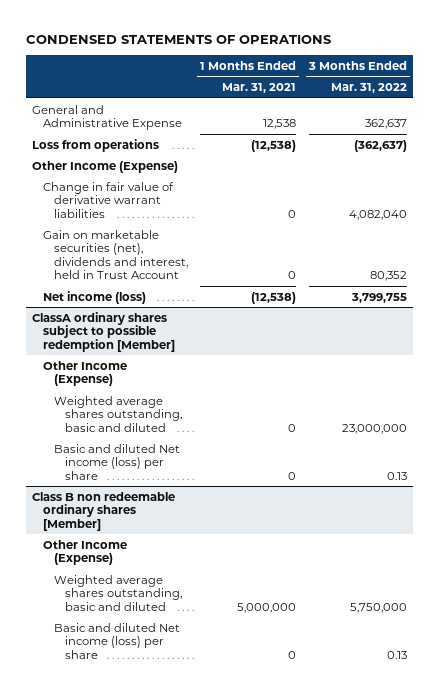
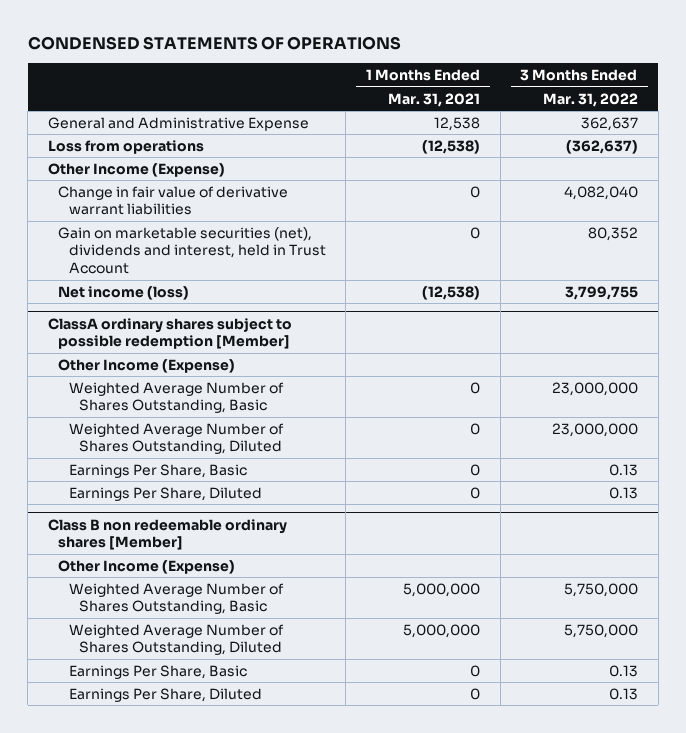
@ ClassA ordinary shares subject to possible redemption [Member]
- Weighted average shares outstanding, basic and diluted | 0 | 23,000,000
- Basic and diluted Net income (loss) per share | 0 | 0.13
+ Weighted Average Number of Shares Outstanding, Basic | 0 | 23,000,000
+ Weighted Average Number of Shares Outstanding, Diluted | 0 | 23,000,000
+ Earnings Per Share, Basic | 0 | 0.13
+ Earnings Per Share, Diluted | 0 | 0.13
@ Class B non redeemable ordinary shares [Member]
- Weighted average shares outstanding, basic and diluted | 5,000,000 | 5,750,000
- Basic and diluted Net income (loss) per share | 0 | 0.13
+ Weighted Average Number of Shares Outstanding, Basic | 5,000,000 | 5,750,000
+ Weighted Average Number of Shares Outstanding, Diluted | 5,000,000 | 5,750,000
+ Earnings Per Share, Basic | 0 | 0.13
+ Earnings Per Share, Diluted | 0 | 0.13

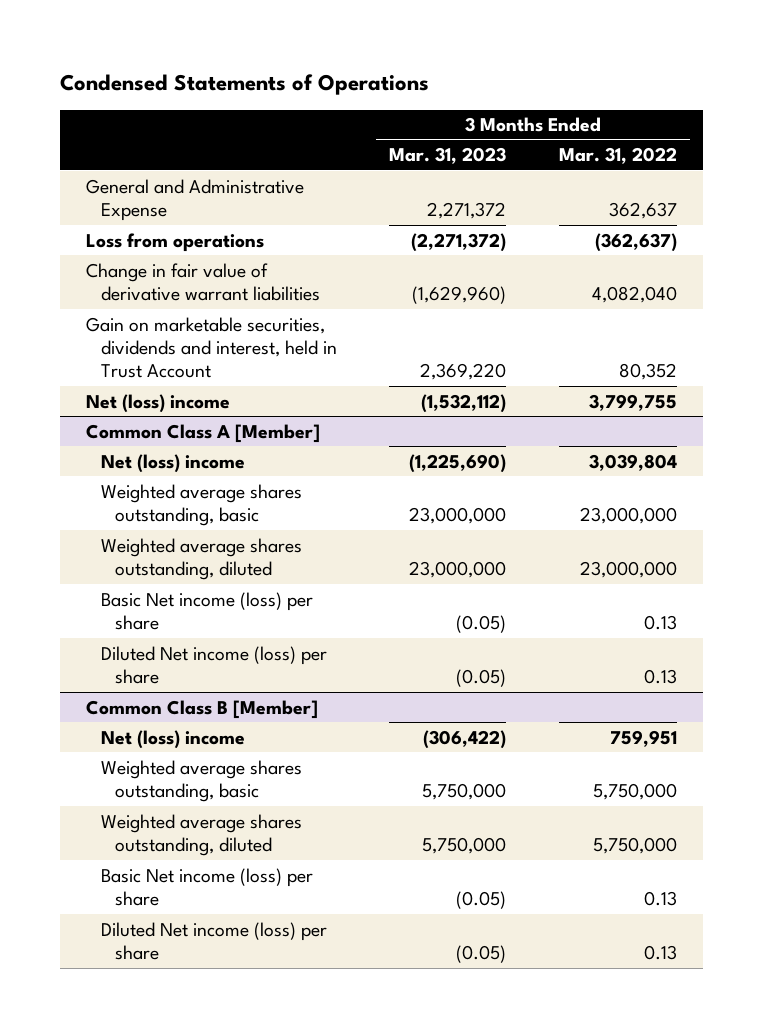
- CONDENSED STATEMENTS OF OPERATIONS
+ Condensed Statements of Operations
- | 1 Months Ended Mar. 31, 2021 | 3 Months Ended Mar. 31, 2022
+ | 3 Months Ended Mar. 31, 2023 | 3 Months Ended Mar. 31, 2022
- Other Income (Expense)
- Gain on marketable securities (net), dividends and interest, held in Trust Account | 0 | 80,352
- Net income (loss) | (12,538) | 3,799,755
- ClassA ordinary shares subject to possible redemption [Member]
- Other Income (Expense)
- Weighted Average Number of Shares Outstanding, Basic | 0 | 23,000,000
- Weighted Average Number of Shares Outstanding, Diluted | 0 | 23,000,000
- Earnings Per Share, Basic | 0 | 0.13
- Earnings Per Share, Diluted | 0 | 0.13
- Class B non redeemable ordinary shares [Member]
- Other Income (Expense)
- Weighted Average Number of Shares Outstanding, Basic | 5,000,000 | 5,750,000
- Weighted Average Number of Shares Outstanding, Diluted | 5,000,000 | 5,750,000
- Earnings Per Share, Basic | 0 | 0.13
- Earnings Per Share, Diluted | 0 | 0.13
+ Gain on marketable securities, dividends and interest, held in Trust Account | 2,369,220 | 80,352
+ Net (loss) income | (1,532,112) | 3,799,755
+ Common Class A [Member]
+ Net (loss) income | (1,225,690) | 3,039,804
+ Weighted average shares outstanding, basic | 23,000,000 | 23,000,000
+ Weighted average shares outstanding, diluted | 23,000,000 | 23,000,000
+ Basic Net income (loss) per share | (0.05) | 0.13
+ Diluted Net income (loss) per share | (0.05) | 0.13
+ Common Class B [Member]
+ Net (loss) income | (306,422) | 759,951
+ Weighted average shares outstanding, basic | 5,750,000 | 5,750,000
+ Weighted average shares outstanding, diluted | 5,750,000 | 5,750,000
+ Basic Net income (loss) per share | (0.05) | 0.13
+ Diluted Net income (loss) per share | (0.05) | 0.13

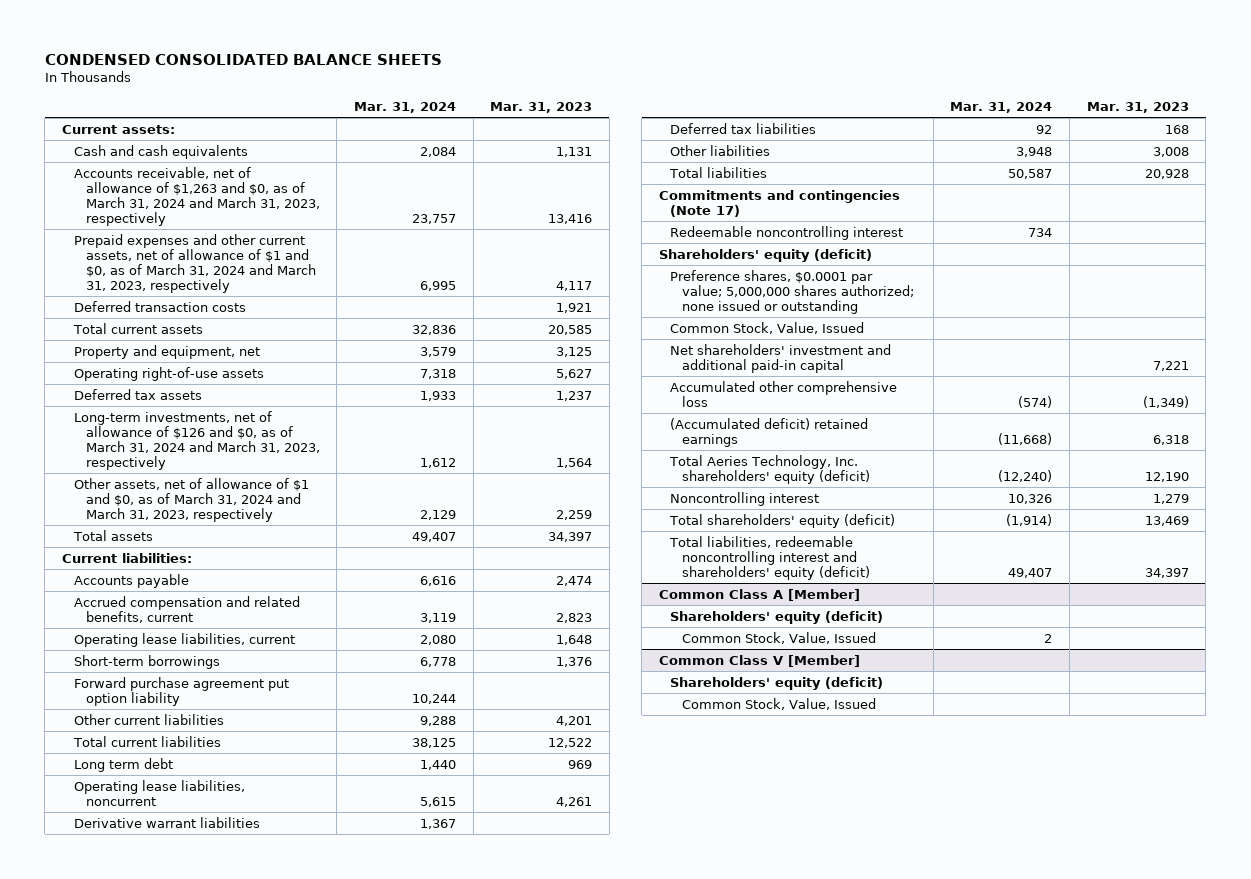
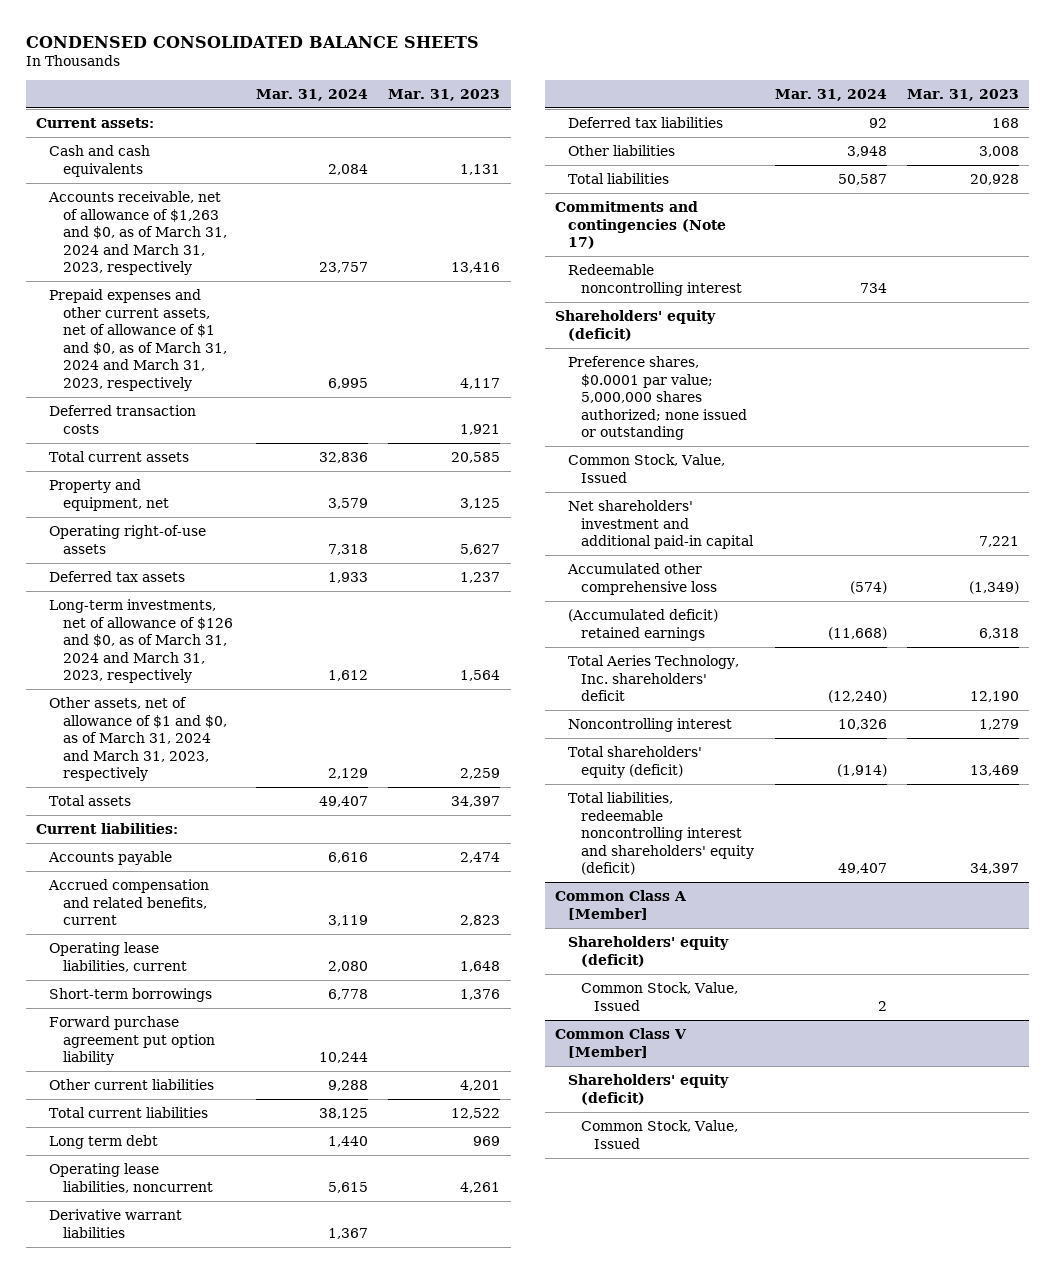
- Total Aeries Technology, Inc. shareholders' equity (deficit) | (12,240) | 12,190
+ Total Aeries Technology, Inc. shareholders' deficit | (12,240) | 12,190

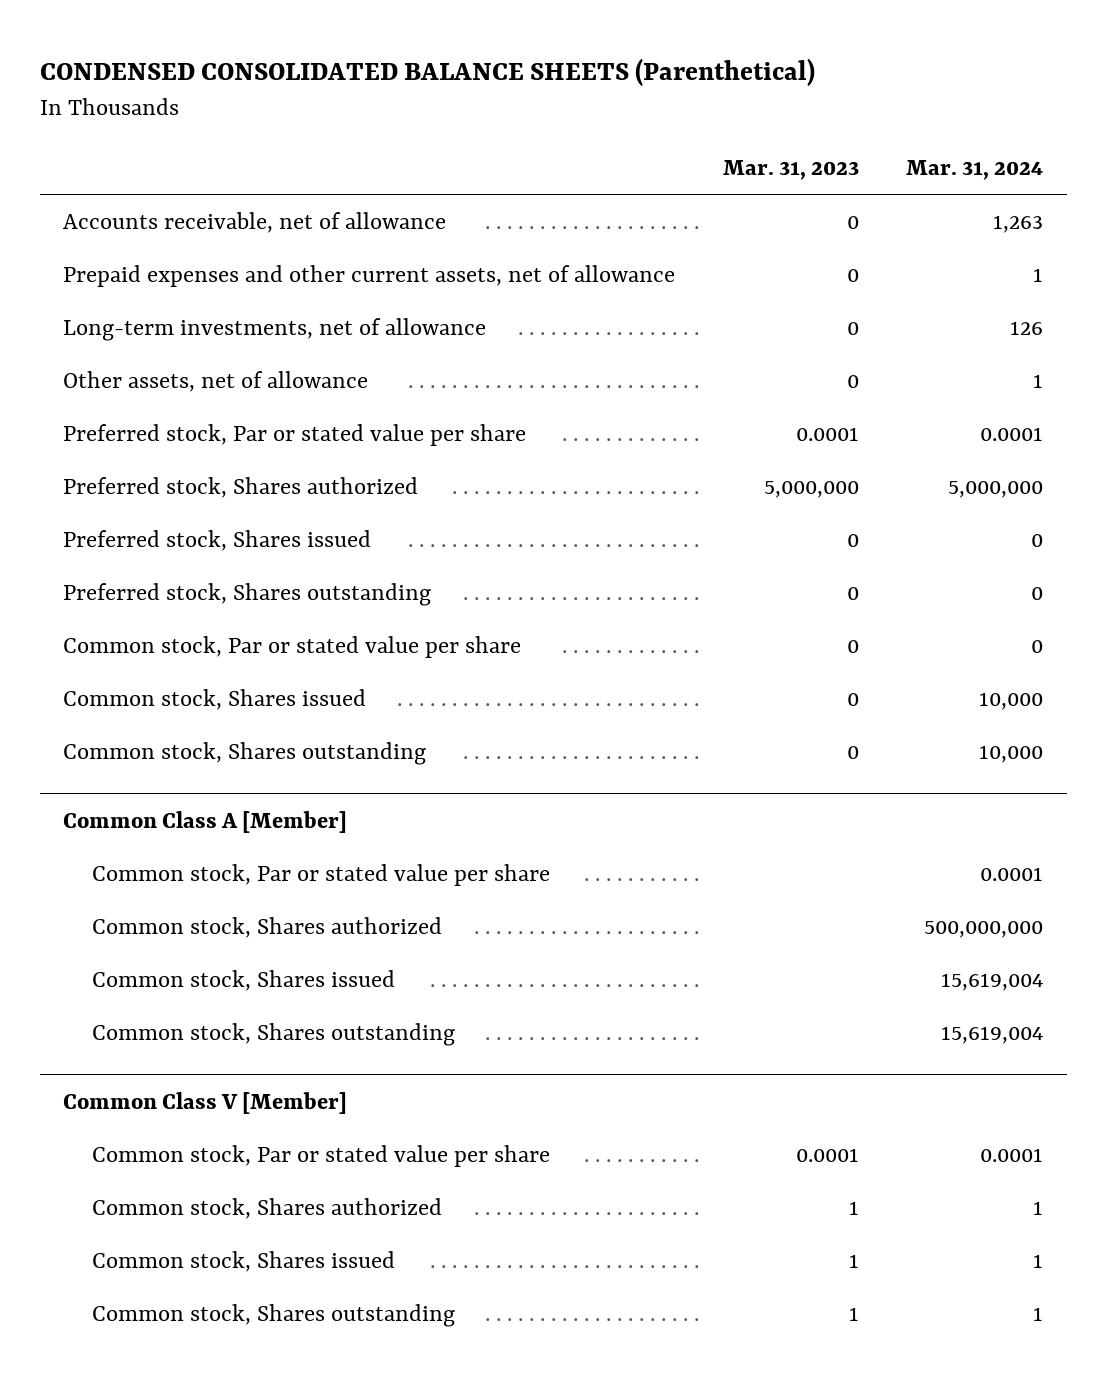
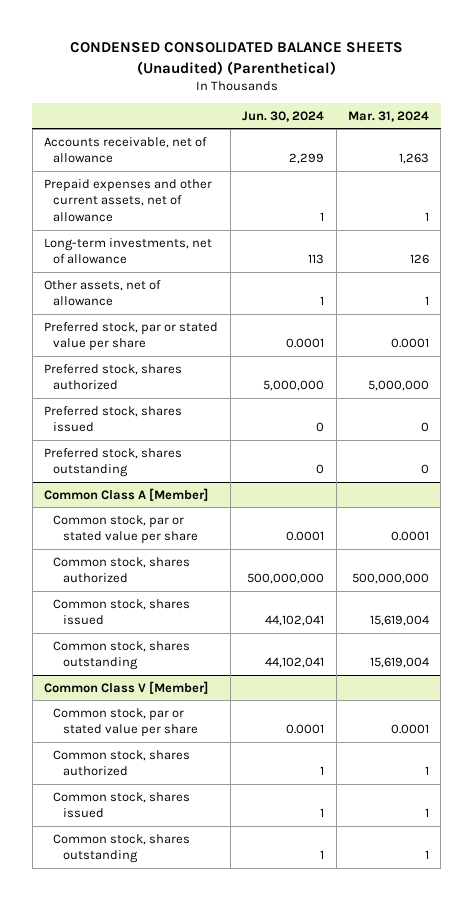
- CONDENSED CONSOLIDATED BALANCE SHEETS (Parenthetical)
+ CONDENSED CONSOLIDATED BALANCE SHEETS (Unaudited) (Parenthetical)
- | Mar. 31, 2023 | Mar. 31, 2024
+ | Jun. 30, 2024 | Mar. 31, 2024
- Preferred stock, Par or stated value per share | 0.0001 | 0.0001
- Preferred stock, Shares authorized | 5,000,000 | 5,000,000
- Preferred stock, Shares issued | 0 | 0
- Preferred stock, Shares outstanding | 0 | 0
- Common stock, Par or stated value per share | 0 | 0
- Common stock, Shares issued | 0 | 10,000
- Common stock, Shares outstanding | 0 | 10,000
+ Preferred stock, par or stated value per share | 0.0001 | 0.0001
+ Preferred stock, shares authorized | 5,000,000 | 5,000,000
+ Preferred stock, shares issued | 0 | 0
+ Preferred stock, shares outstanding | 0 | 0
@ Common Class A [Member]
- Common stock, Par or stated value per share | | 0.0001
- Common stock, Shares authorized | | 500,000,000
- Common stock, Shares issued | | 15,619,004
- Common stock, Shares outstanding | | 15,619,004
+ Common stock, par or stated value per share | 0.0001 | 0.0001
+ Common stock, shares authorized | 500,000,000 | 500,000,000
+ Common stock, shares issued | 44,102,041 | 15,619,004
+ Common stock, shares outstanding | 44,102,041 | 15,619,004
@ Common Class V [Member]
- Common stock, Par or stated value per share | 0.0001 | 0.0001
- Common stock, Shares authorized | 1 | 1
- Common stock, Shares issued | 1 | 1
- Common stock, Shares outstanding | 1 | 1
+ Common stock, par or stated value per share | 0.0001 | 0.0001
+ Common stock, shares authorized | 1 | 1
+ Common stock, shares issued | 1 | 1
+ Common stock, shares outstanding | 1 | 1

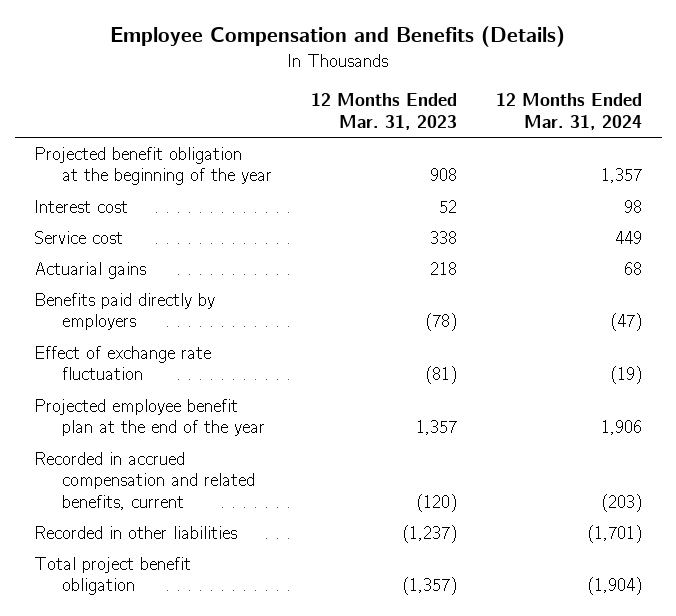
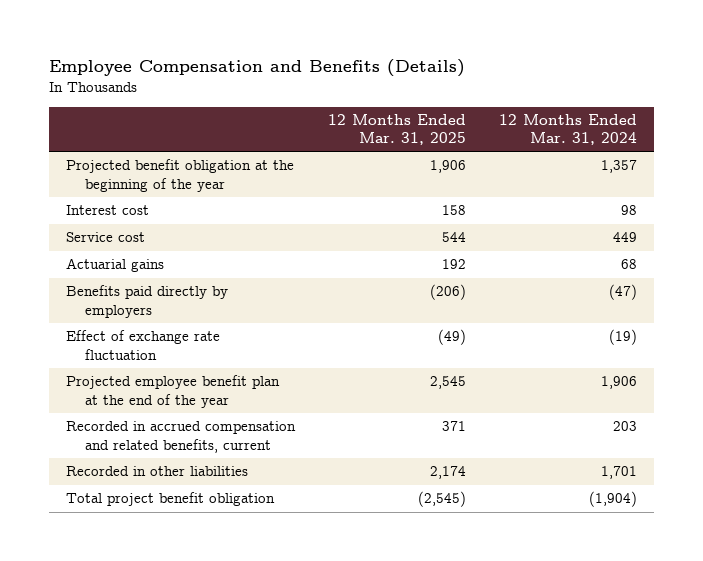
- | 12 Months Ended Mar. 31, 2023 | 12 Months Ended Mar. 31, 2024
+ | 12 Months Ended Mar. 31, 2025 | 12 Months Ended Mar. 31, 2024
- Recorded in accrued compensation and related benefits, current | (120) | (203)
- Recorded in other liabilities | (1,237) | (1,701)
+ Recorded in accrued compensation and related benefits, current | 371 | 203
+ Recorded in other liabilities | 2,174 | 1,701

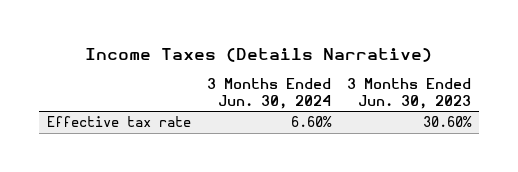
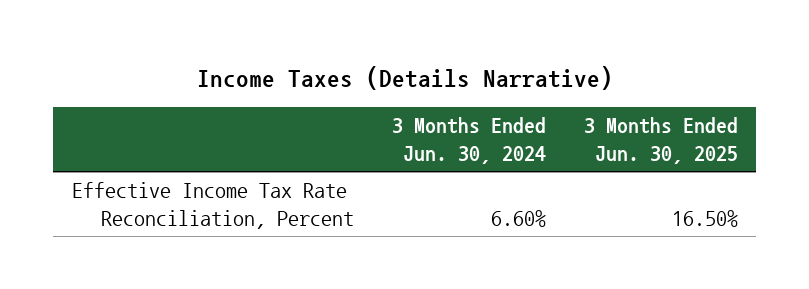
- | 3 Months Ended Jun. 30, 2024 | 3 Months Ended Jun. 30, 2023
+ | 3 Months Ended Jun. 30, 2024 | 3 Months Ended Jun. 30, 2025
- Effective tax rate | 6.60% | 30.60%
+ Effective Income Tax Rate Reconciliation, Percent | 6.60% | 16.50%

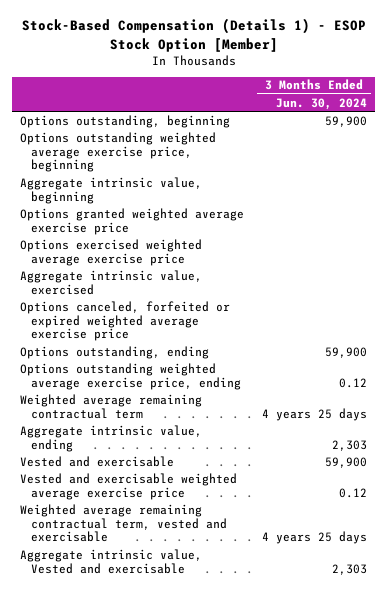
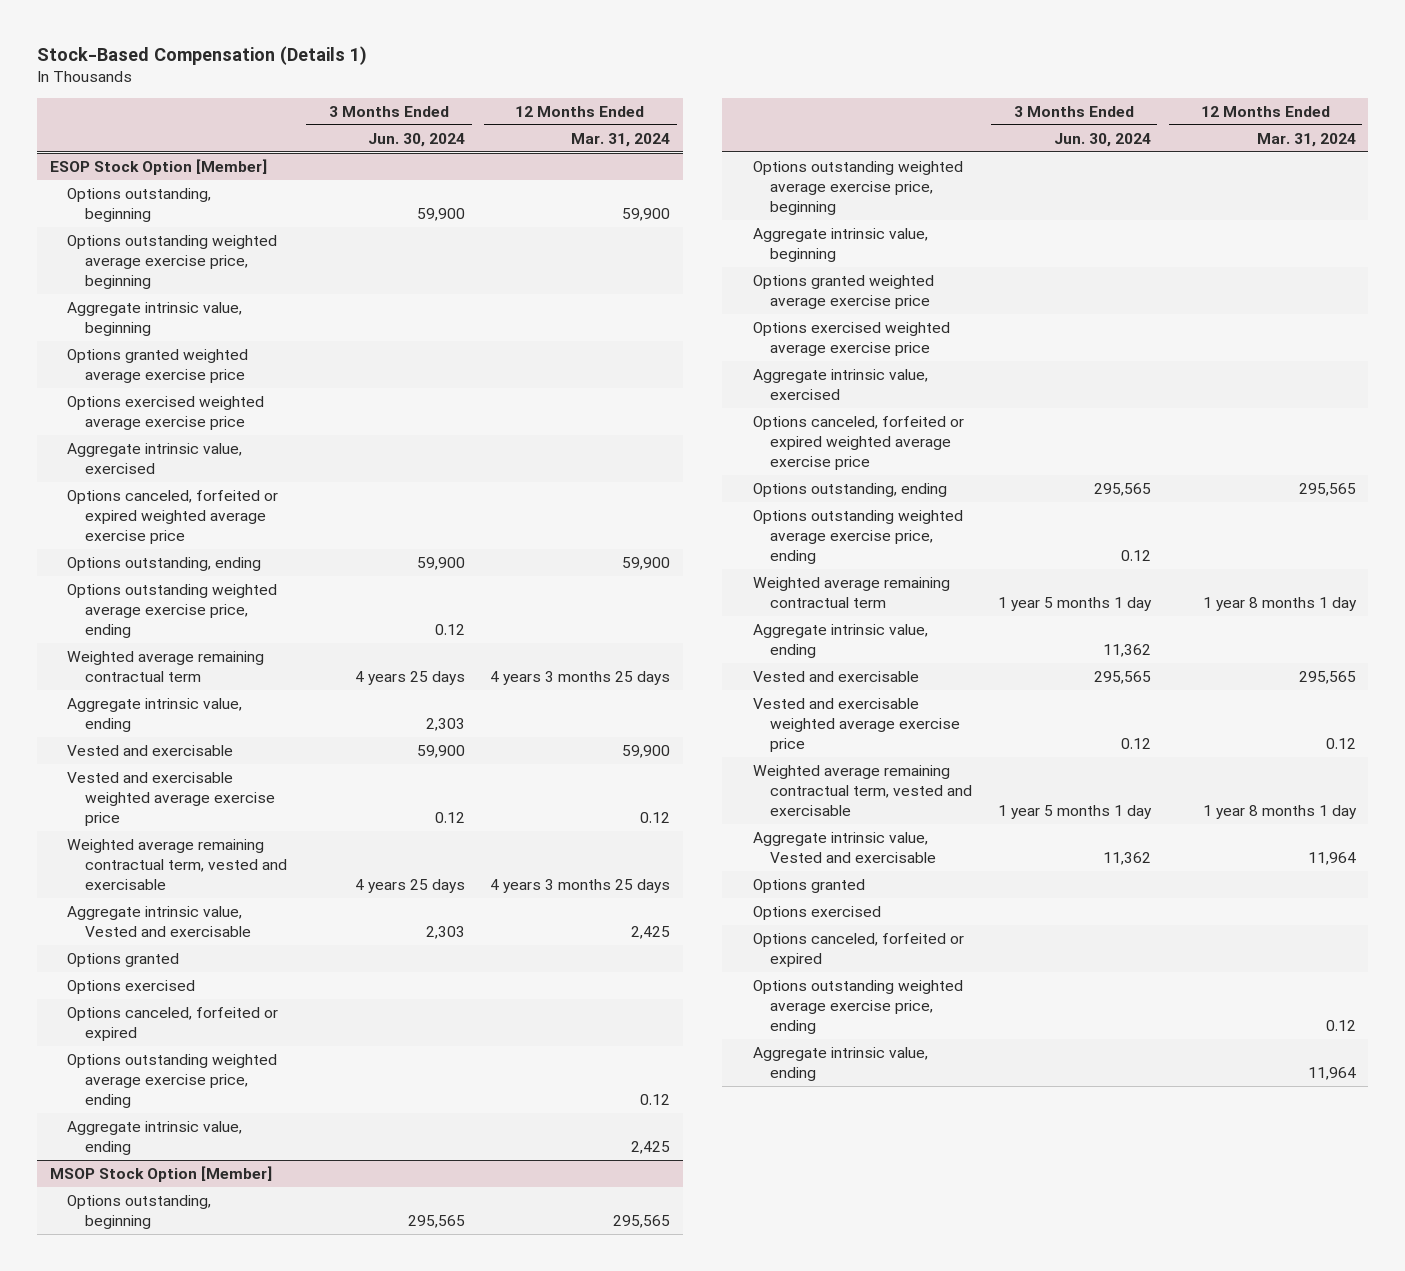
- Stock-Based Compensation (Details 1) - ESOP Stock Option [Member]
+ Stock-Based Compensation (Details 1)
- | 3 Months Ended Jun. 30, 2024
+ | 3 Months Ended Jun. 30, 2024 | 12 Months Ended Mar. 31, 2024
+ ESOP Stock Option [Member]
+ Options granted
+ Options exercised
+ Options canceled, forfeited or expired
+ Options outstanding weighted average exercise price, ending | | 0.12
+ Aggregate intrinsic value, ending | | 2,425
+ MSOP Stock Option [Member]
+ Options outstanding, beginning | 295,565 | 295,565
+ Options outstanding weighted average exercise price, beginning
+ Aggregate intrinsic value, beginning
+ Options granted weighted average exercise price
+ Options exercised weighted average exercise price
+ Aggregate intrinsic value, exercised
+ Options canceled, forfeited or expired weighted average exercise price
+ Options outstanding, ending | 295,565 | 295,565
+ Options outstanding weighted average exercise price, ending | 0.12 |
+ Weighted average remaining contractual term | 1 year 5 months 1 day | 1 year 8 months 1 day
+ Aggregate intrinsic value, ending | 11,362 |
+ Vested and exercisable | 295,565 | 295,565
+ Vested and exercisable weighted average exercise price | 0.12 | 0.12
+ Weighted average remaining contractual term, vested and exercisable | 1 year 5 months 1 day | 1 year 8 months 1 day
+ Aggregate intrinsic value, Vested and exercisable | 11,362 | 11,964
+ Options granted
+ Options exercised
+ Options canceled, forfeited or expired
+ Options outstanding weighted average exercise price, ending | | 0.12
+ Aggregate intrinsic value, ending | | 11,964

